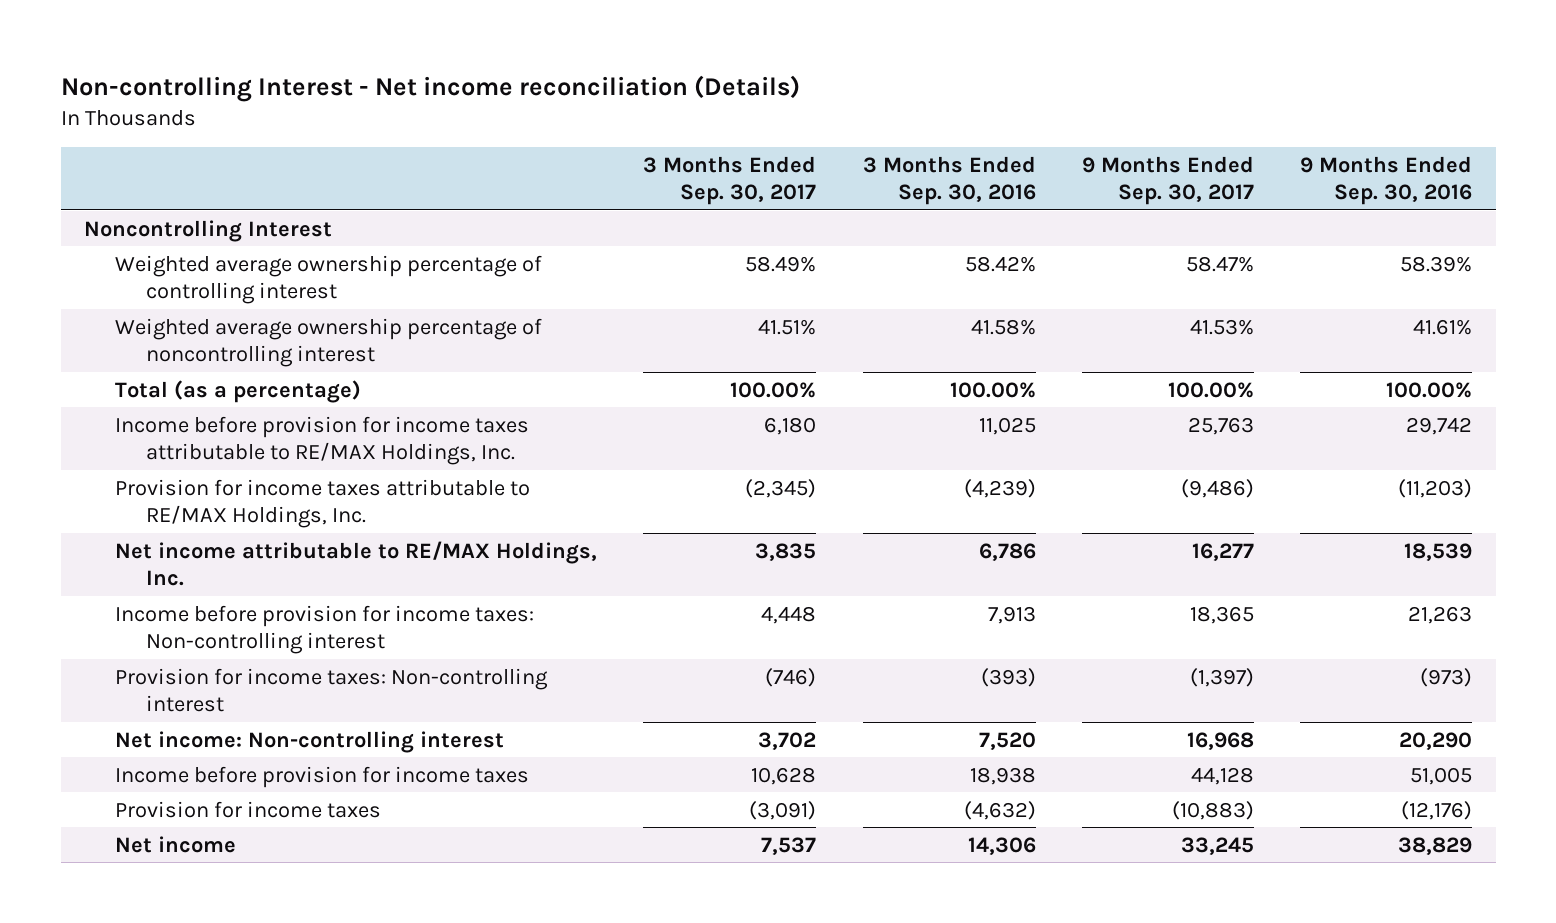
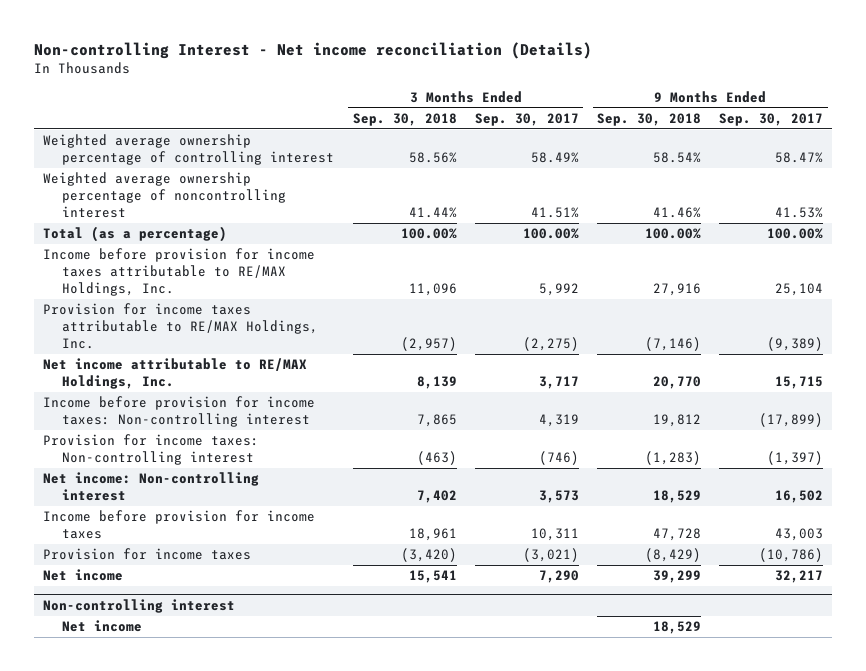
- | 3 Months Ended Sep. 30, 2017 | 3 Months Ended Sep. 30, 2016 | 9 Months Ended Sep. 30, 2017 | 9 Months Ended Sep. 30, 2016
+ | 3 Months Ended Sep. 30, 2018 | 3 Months Ended Sep. 30, 2017 | 9 Months Ended Sep. 30, 2018 | 9 Months Ended Sep. 30, 2017
- Noncontrolling Interest
- Income before provision for income taxes attributable to RE/MAX Holdings, Inc. | 6,180 | 11,025 | 25,763 | 29,742
- Provision for income taxes attributable to RE/MAX Holdings, Inc. | (2,345) | (4,239) | (9,486) | (11,203)
- Net income attributable to RE/MAX Holdings, Inc. | 3,835 | 6,786 | 16,277 | 18,539
- Income before provision for income taxes: Non-controlling interest | 4,448 | 7,913 | 18,365 | 21,263
+ Income before provision for income taxes attributable to RE/MAX Holdings, Inc. | 11,096 | 5,992 | 27,916 | 25,104
+ Provision for income taxes attributable to RE/MAX Holdings, Inc. | (2,957) | (2,275) | (7,146) | (9,389)
+ Net income attributable to RE/MAX Holdings, Inc. | 8,139 | 3,717 | 20,770 | 15,715
+ Income before provision for income taxes: Non-controlling interest | 7,865 | 4,319 | 19,812 | (17,899)
- Net income: Non-controlling interest | 3,702 | 7,520 | 16,968 | 20,290
- Income before provision for income taxes | 10,628 | 18,938 | 44,128 | 51,005
- Provision for income taxes | (3,091) | (4,632) | (10,883) | (12,176)
- Net income | 7,537 | 14,306 | 33,245 | 38,829
+ Net income: Non-controlling interest | 7,402 | 3,573 | 18,529 | 16,502
+ Income before provision for income taxes | 18,961 | 10,311 | 47,728 | 43,003
+ Provision for income taxes | (3,420) | (3,021) | (8,429) | (10,786)
+ Net income | 15,541 | 7,290 | 39,299 | 32,217
+ Non-controlling interest
+ Net income | | | 18,529 |

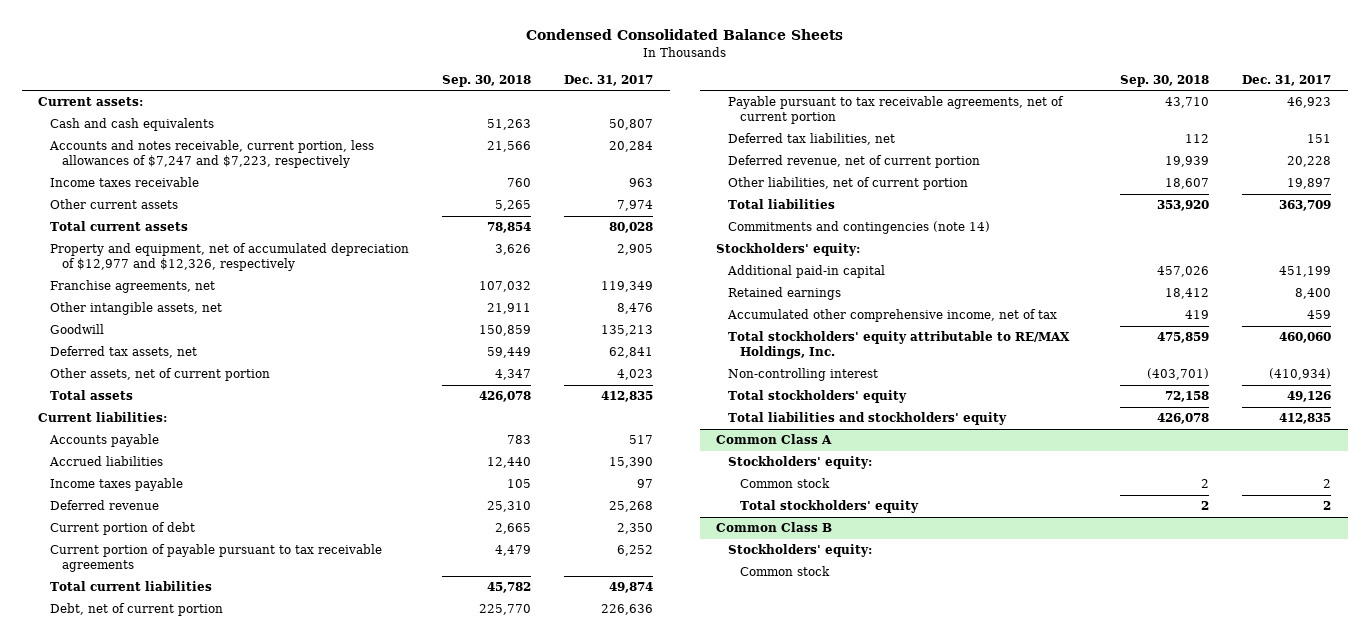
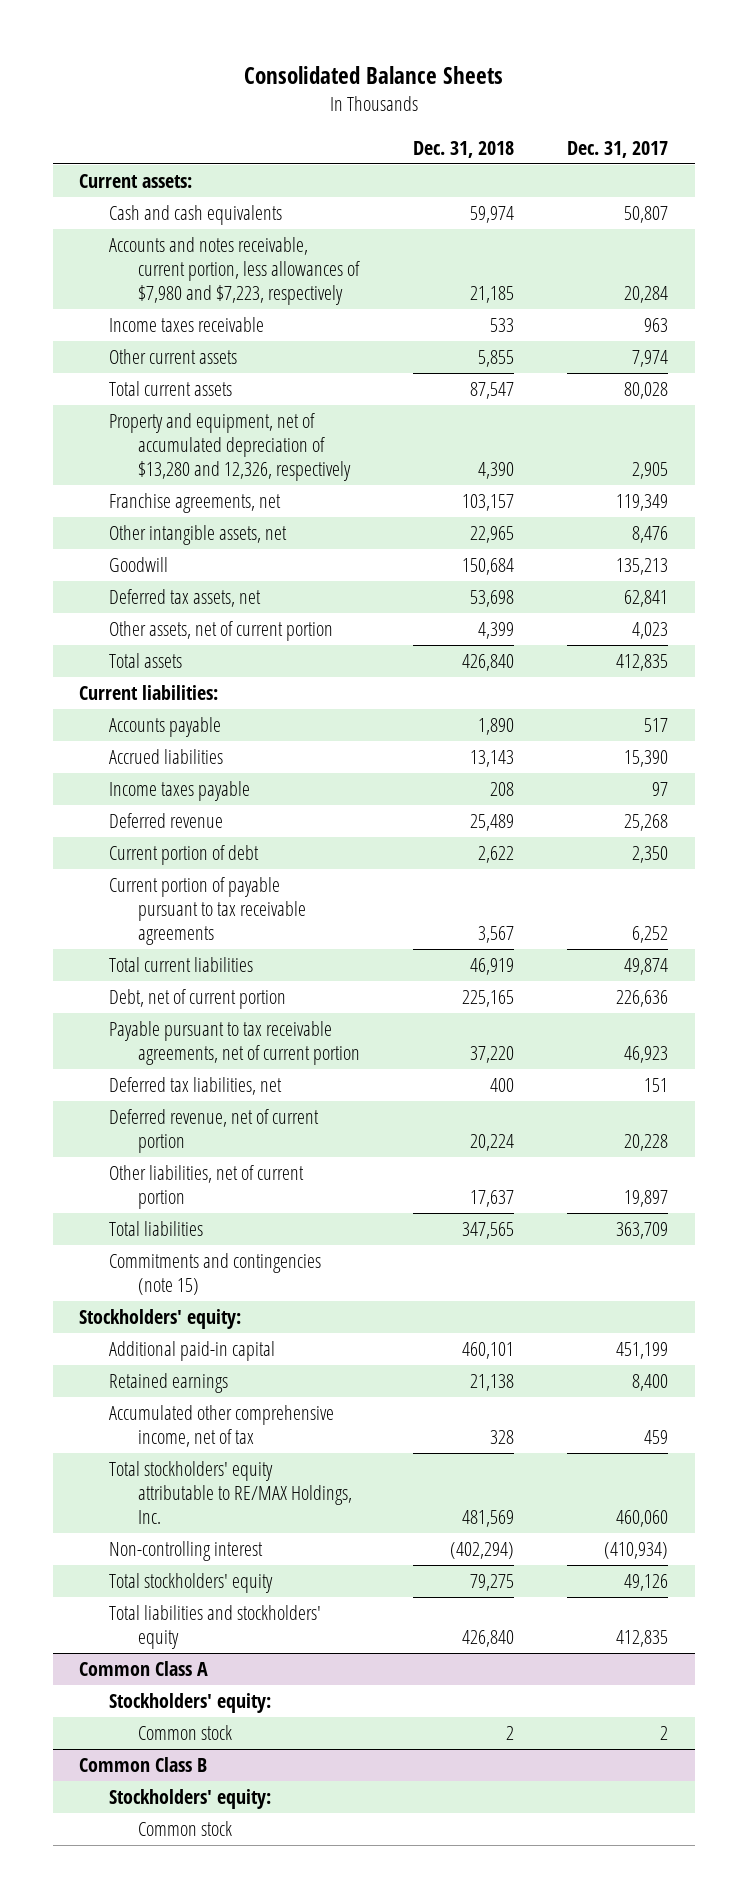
- Condensed Consolidated Balance Sheets
+ Consolidated Balance Sheets
- | Sep. 30, 2018 | Dec. 31, 2017
+ | Dec. 31, 2018 | Dec. 31, 2017
- Accounts and notes receivable, current portion, less allowances of $7,247 and $7,223, respectively | 21,566 | 20,284
+ Accounts and notes receivable, current portion, less allowances of $7,980 and $7,223, respectively | 21,185 | 20,284
- Property and equipment, net of accumulated depreciation of $12,977 and $12,326, respectively | 3,626 | 2,905
+ Property and equipment, net of accumulated depreciation of $13,280 and 12,326, respectively | 4,390 | 2,905
- Commitments and contingencies (note 14)
+ Commitments and contingencies (note 15)
@ Common Class A
- Total stockholders' equity | 2 | 2

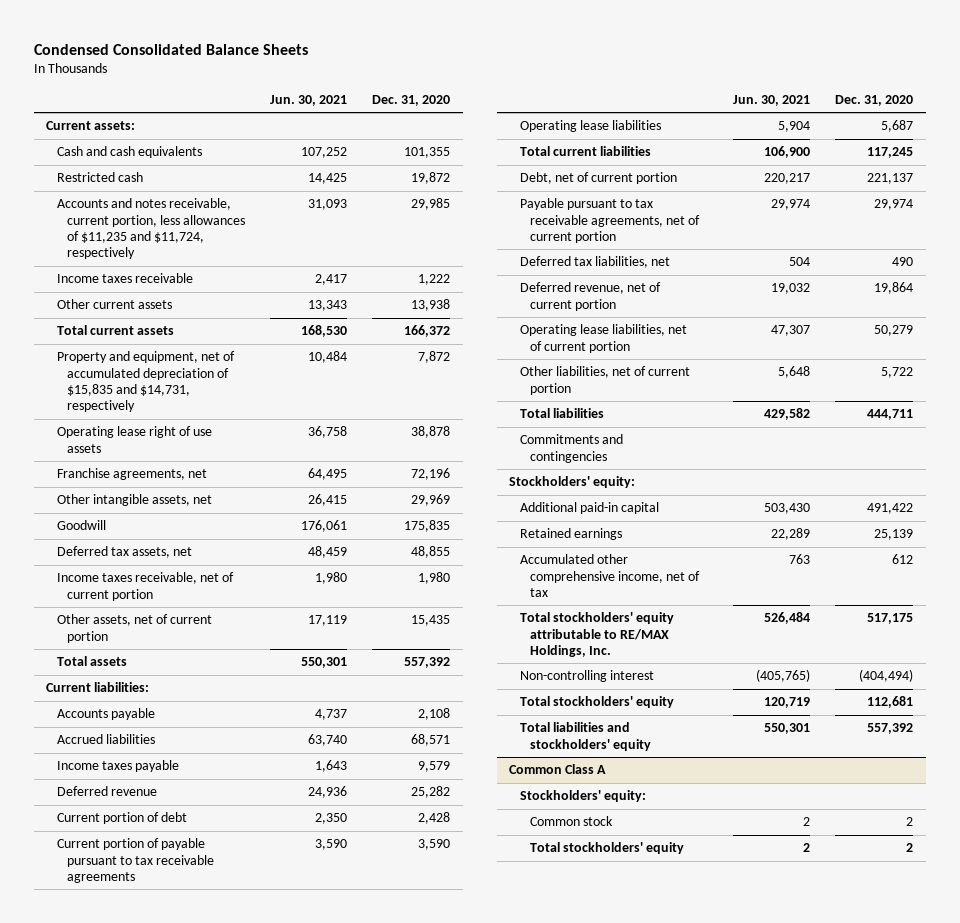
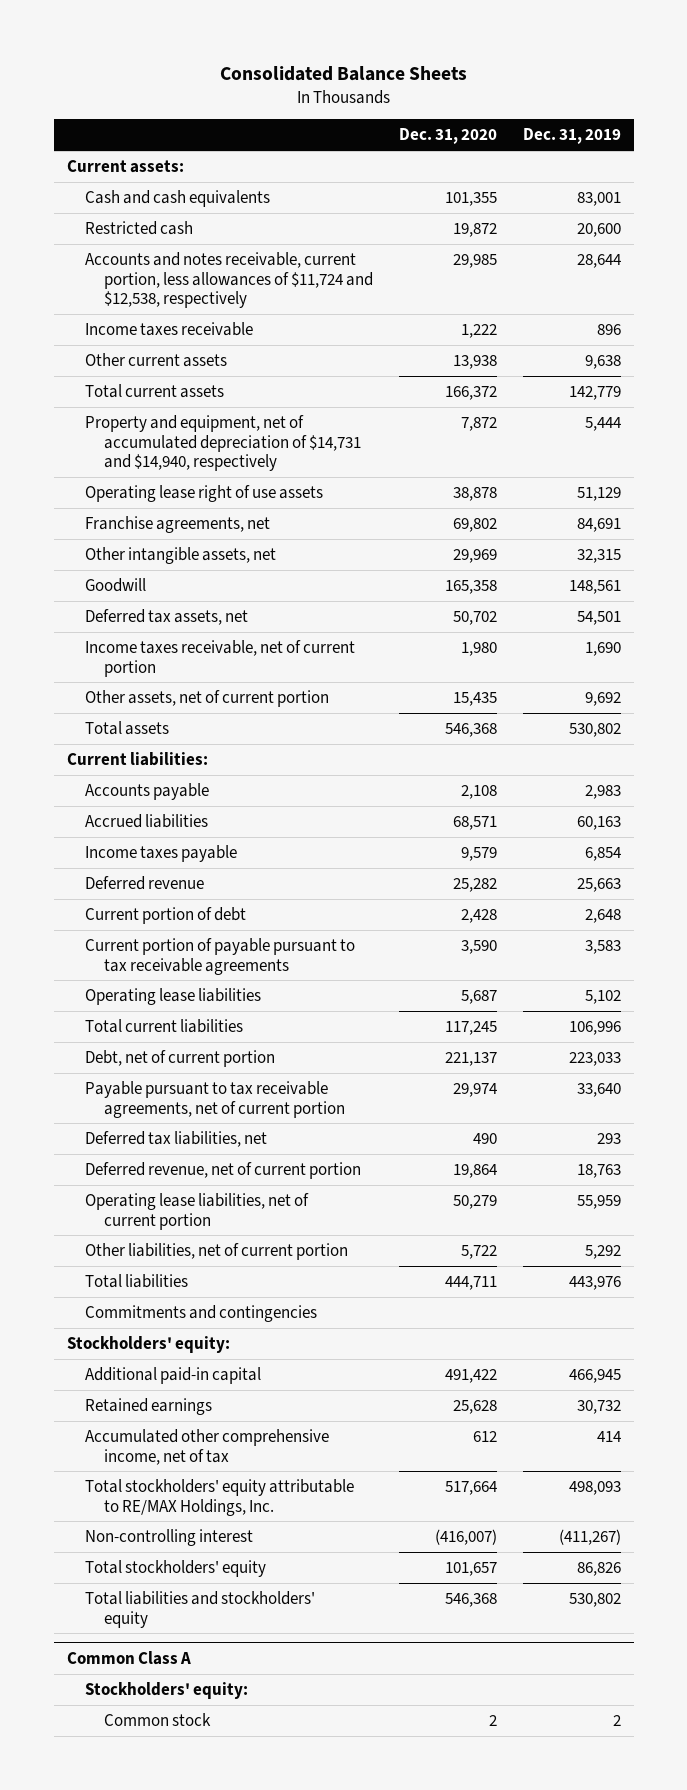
- Condensed Consolidated Balance Sheets
+ Consolidated Balance Sheets
- | Jun. 30, 2021 | Dec. 31, 2020
+ | Dec. 31, 2020 | Dec. 31, 2019
- Accounts and notes receivable, current portion, less allowances of $11,235 and $11,724, respectively | 31,093 | 29,985
+ Accounts and notes receivable, current portion, less allowances of $11,724 and $12,538, respectively | 29,985 | 28,644
- Property and equipment, net of accumulated depreciation of $15,835 and $14,731, respectively | 10,484 | 7,872
+ Property and equipment, net of accumulated depreciation of $14,731 and $14,940, respectively | 7,872 | 5,444
- Franchise agreements, net | 64,495 | 72,196
+ Franchise agreements, net | 69,802 | 84,691
- Goodwill | 176,061 | 175,835
- Deferred tax assets, net | 48,459 | 48,855
+ Goodwill | 165,358 | 148,561
+ Deferred tax assets, net | 50,702 | 54,501
- Total assets | 550,301 | 557,392
+ Total assets | 546,368 | 530,802
- Retained earnings | 22,289 | 25,139
+ Retained earnings | 25,628 | 30,732
- Total stockholders' equity attributable to RE/MAX Holdings, Inc. | 526,484 | 517,175
- Non-controlling interest | (405,765) | (404,494)
- Total stockholders' equity | 120,719 | 112,681
- Total liabilities and stockholders' equity | 550,301 | 557,392
+ Total stockholders' equity attributable to RE/MAX Holdings, Inc. | 517,664 | 498,093
+ Non-controlling interest | (416,007) | (411,267)
+ Total stockholders' equity | 101,657 | 86,826
+ Total liabilities and stockholders' equity | 546,368 | 530,802
@ Common Class A
- Total stockholders' equity | 2 | 2

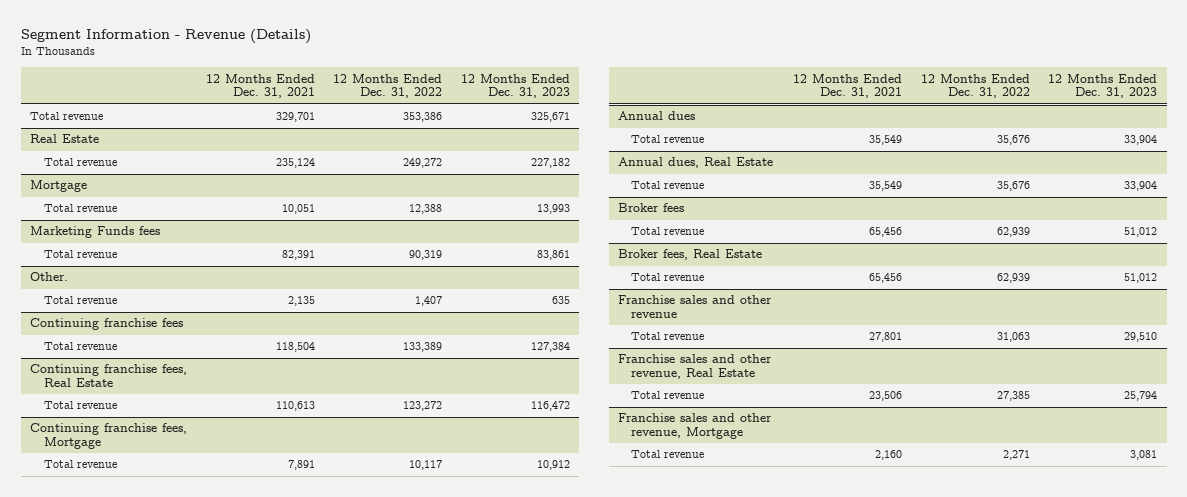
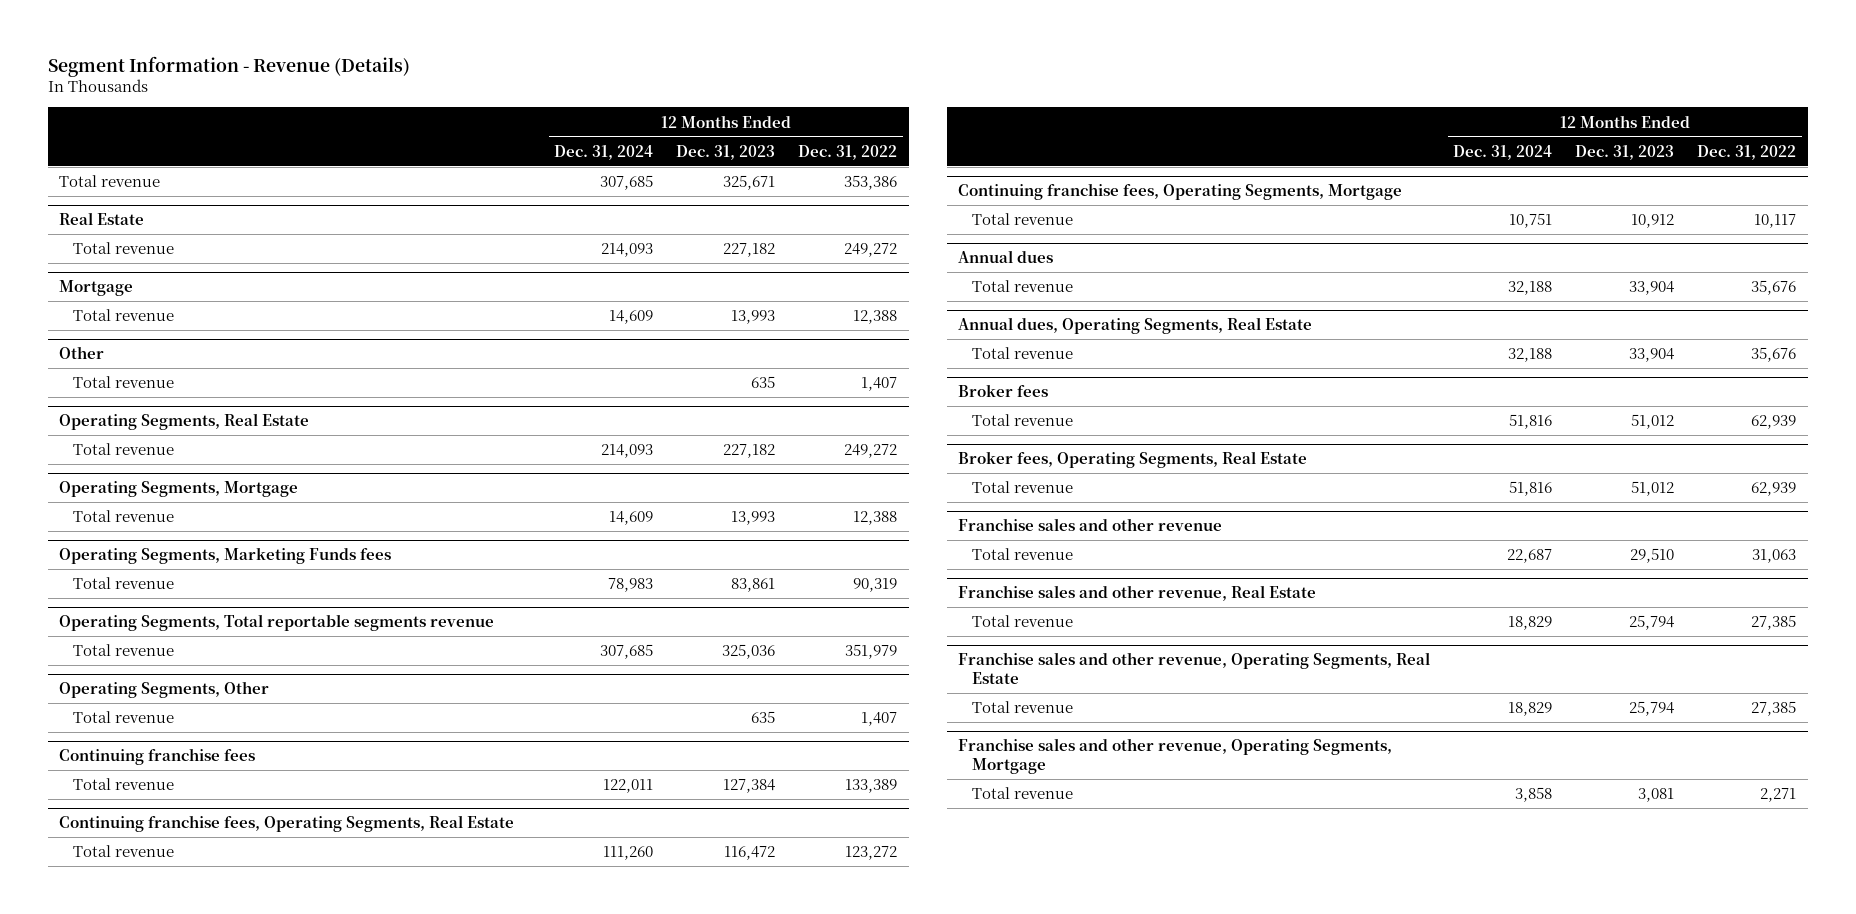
- | 12 Months Ended Dec. 31, 2021 | 12 Months Ended Dec. 31, 2022 | 12 Months Ended Dec. 31, 2023
+ | 12 Months Ended Dec. 31, 2024 | 12 Months Ended Dec. 31, 2023 | 12 Months Ended Dec. 31, 2022
- Marketing Funds fees
+ Other
+ Total revenue | | 635 | 1,407
+ Operating Segments, Real Estate
+ Total revenue | 214,093 | 227,182 | 249,272
+ Operating Segments, Mortgage
+ Total revenue | 14,609 | 13,993 | 12,388
+ Operating Segments, Marketing Funds fees
- Other.
+ Operating Segments, Total reportable segments revenue
+ Total revenue | 307,685 | 325,036 | 351,979
+ Operating Segments, Other
- Continuing franchise fees, Real Estate
+ Continuing franchise fees, Operating Segments, Real Estate
- Continuing franchise fees, Mortgage
+ Continuing franchise fees, Operating Segments, Mortgage
- Annual dues, Real Estate
+ Annual dues, Operating Segments, Real Estate
- Broker fees, Real Estate
+ Broker fees, Operating Segments, Real Estate
- Franchise sales and other revenue, Mortgage
+ Franchise sales and other revenue, Operating Segments, Real Estate
+ Total revenue | 18,829 | 25,794 | 27,385
+ Franchise sales and other revenue, Operating Segments, Mortgage

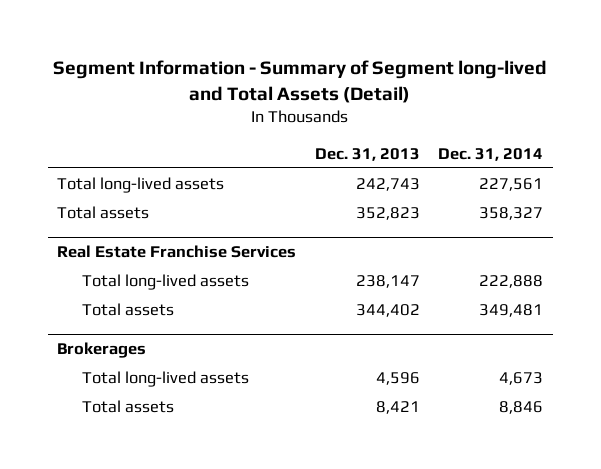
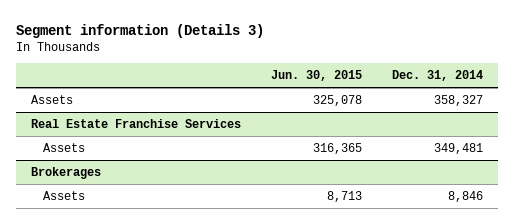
- Segment Information - Summary of Segment long-lived and Total Assets (Detail)
+ Segment information (Details 3)
- | Dec. 31, 2013 | Dec. 31, 2014
+ | Jun. 30, 2015 | Dec. 31, 2014
- Total long-lived assets | 242,743 | 227,561
- Total assets | 352,823 | 358,327
+ Assets | 325,078 | 358,327
@ Real Estate Franchise Services
- Total long-lived assets | 238,147 | 222,888
- Total assets | 344,402 | 349,481
+ Assets | 316,365 | 349,481
@ Brokerages
- Total long-lived assets | 4,596 | 4,673
- Total assets | 8,421 | 8,846
+ Assets | 8,713 | 8,846

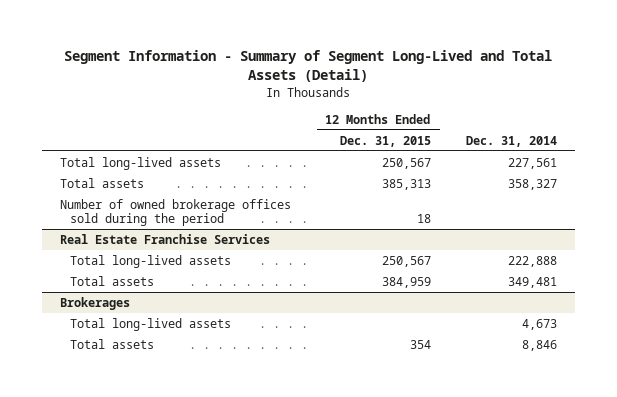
- Segment information (Details 3)
+ Segment Information - Summary of Segment Long-Lived and Total Assets (Detail)
- | Jun. 30, 2015 | Dec. 31, 2014
+ | 12 Months Ended Dec. 31, 2015 | Dec. 31, 2014
- Assets | 325,078 | 358,327
+ Total long-lived assets | 250,567 | 227,561
+ Total assets | 385,313 | 358,327
+ Number of owned brokerage offices sold during the period | 18 |
@ Real Estate Franchise Services
- Assets | 316,365 | 349,481
+ Total long-lived assets | 250,567 | 222,888
+ Total assets | 384,959 | 349,481
@ Brokerages
- Assets | 8,713 | 8,846
+ Total long-lived assets | | 4,673
+ Total assets | 354 | 8,846

